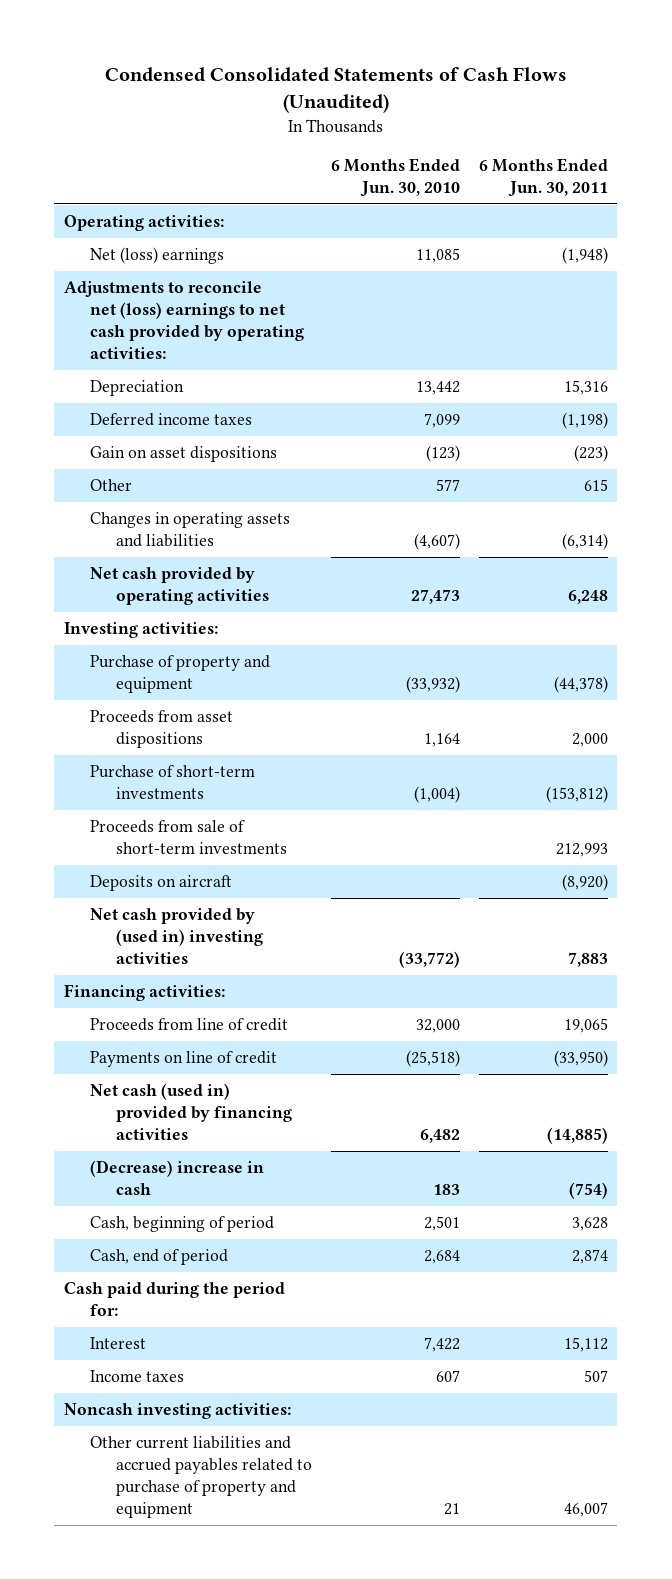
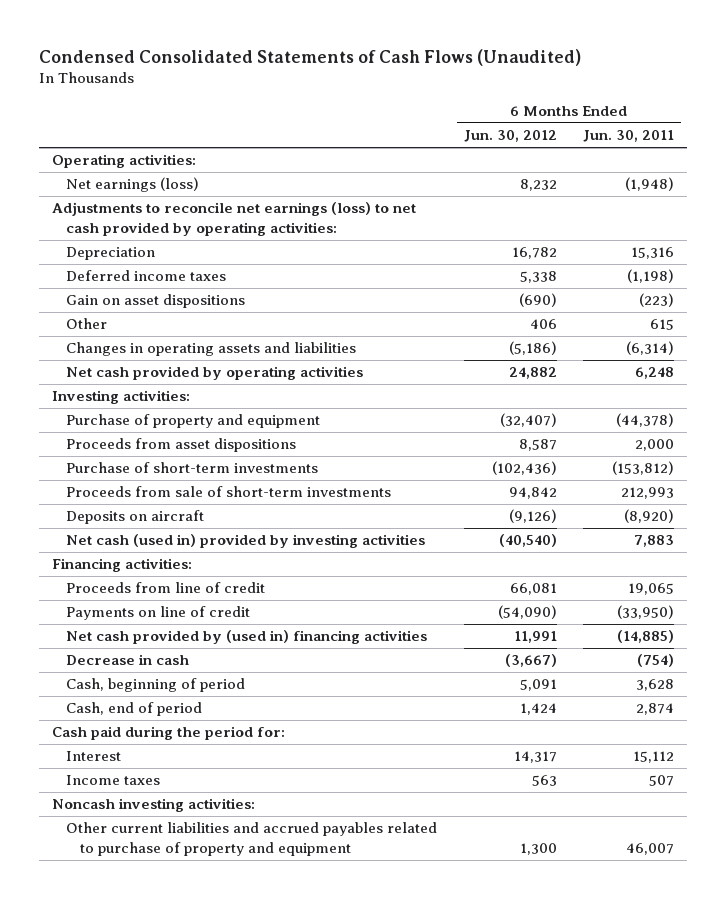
- | 6 Months Ended Jun. 30, 2010 | 6 Months Ended Jun. 30, 2011
+ | 6 Months Ended Jun. 30, 2012 | 6 Months Ended Jun. 30, 2011
- Net (loss) earnings | 11,085 | (1,948)
- Adjustments to reconcile net (loss) earnings to net cash provided by operating activities:
+ Net earnings (loss) | 8,232 | (1,948)
+ Adjustments to reconcile net earnings (loss) to net cash provided by operating activities:
- Net cash provided by (used in) investing activities | (33,772) | 7,883
+ Net cash (used in) provided by investing activities | (40,540) | 7,883
- Net cash (used in) provided by financing activities | 6,482 | (14,885)
- (Decrease) increase in cash | 183 | (754)
+ Net cash provided by (used in) financing activities | 11,991 | (14,885)
+ Decrease in cash | (3,667) | (754)

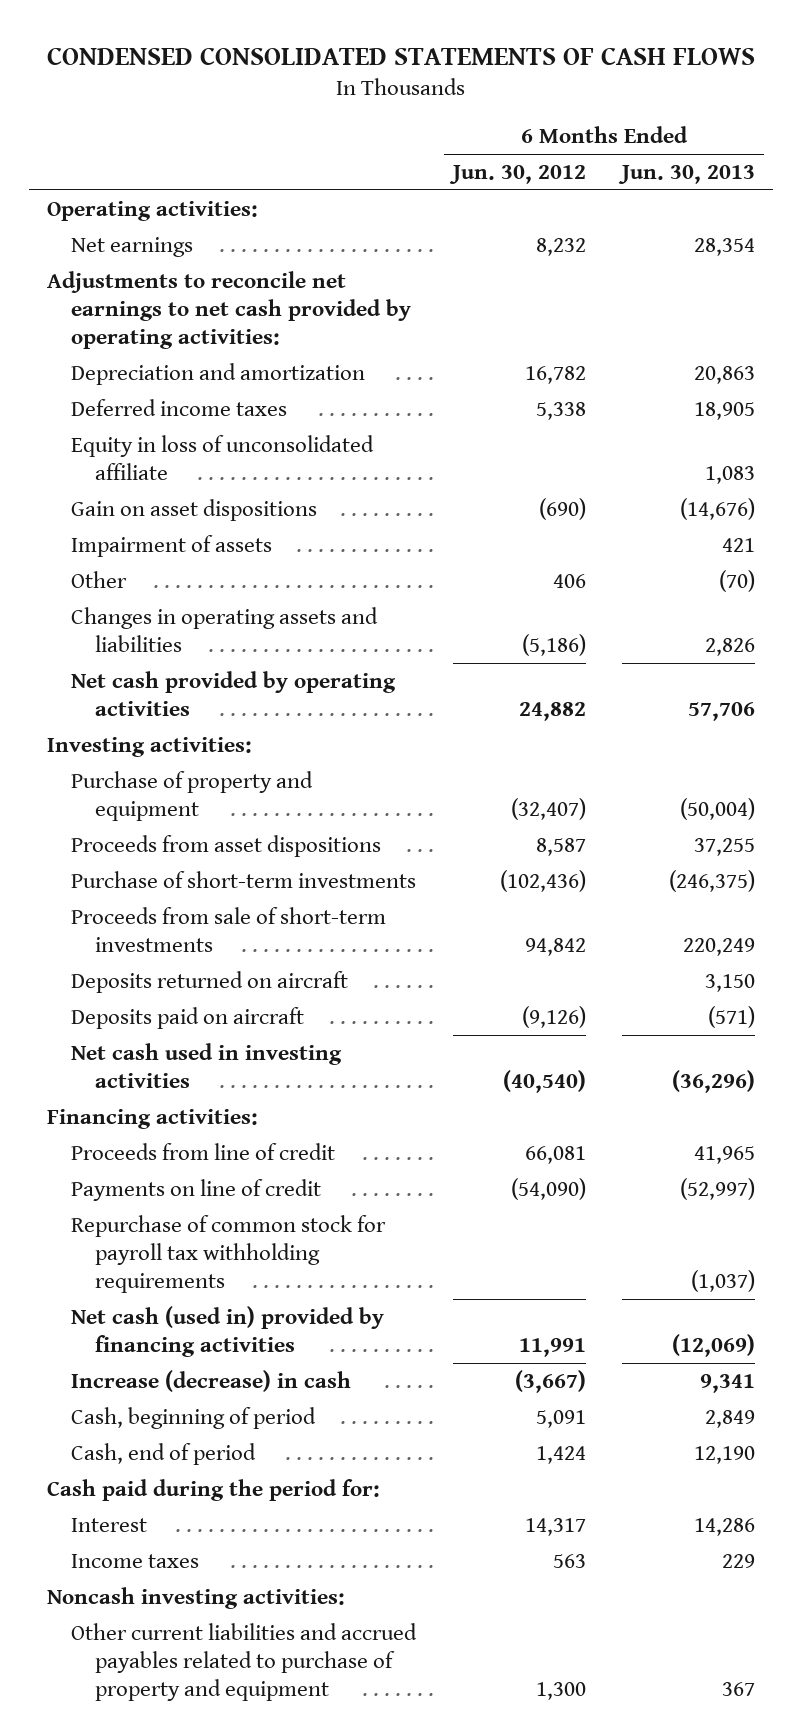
- Condensed Consolidated Statements of Cash Flows (Unaudited)
+ CONDENSED CONSOLIDATED STATEMENTS OF CASH FLOWS
- | 6 Months Ended Jun. 30, 2012 | 6 Months Ended Jun. 30, 2011
+ | 6 Months Ended Jun. 30, 2012 | 6 Months Ended Jun. 30, 2013
- Net earnings (loss) | 8,232 | (1,948)
- Adjustments to reconcile net earnings (loss) to net cash provided by operating activities:
- Depreciation | 16,782 | 15,316
+ Net earnings | 8,232 | 28,354
+ Adjustments to reconcile net earnings to net cash provided by operating activities:
+ Depreciation and amortization | 16,782 | 20,863
+ Equity in loss of unconsolidated affiliate | | 1,083
+ Impairment of assets | | 421
- Deposits on aircraft | (9,126) | (8,920)
- Net cash (used in) provided by investing activities | (40,540) | 7,883
+ Deposits returned on aircraft | | 3,150
+ Deposits paid on aircraft | (9,126) | (571)
+ Net cash used in investing activities | (40,540) | (36,296)
- Net cash provided by (used in) financing activities | 11,991 | (14,885)
- Decrease in cash | (3,667) | (754)
+ Repurchase of common stock for payroll tax withholding requirements | | (1,037)
+ Net cash (used in) provided by financing activities | 11,991 | (12,069)
+ Increase (decrease) in cash | (3,667) | 9,341

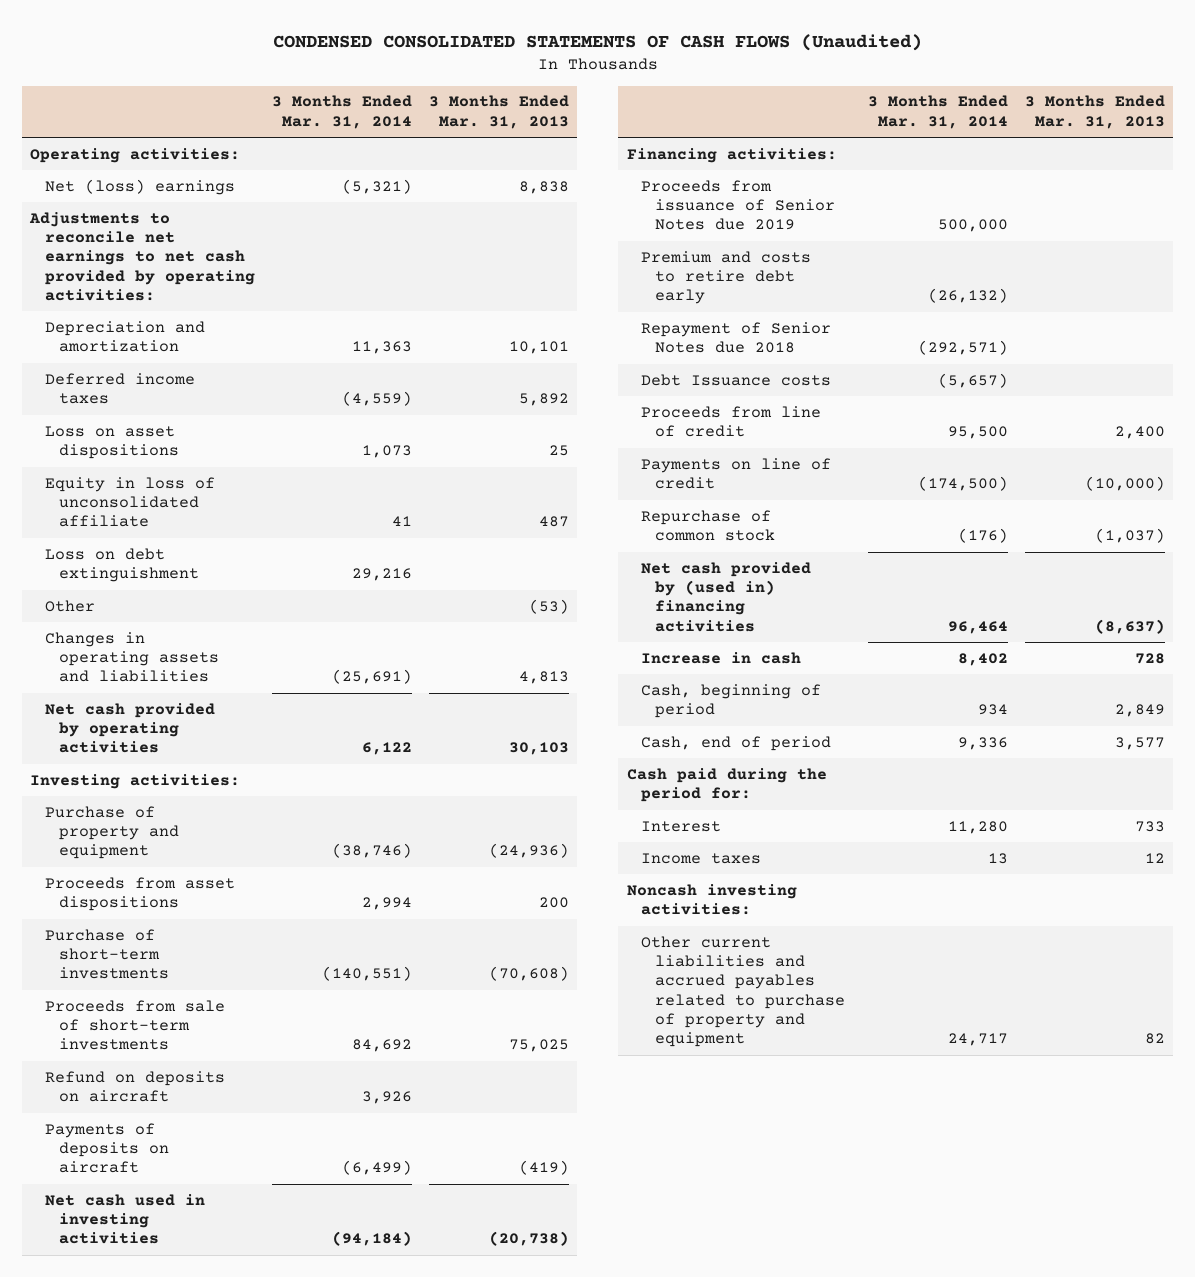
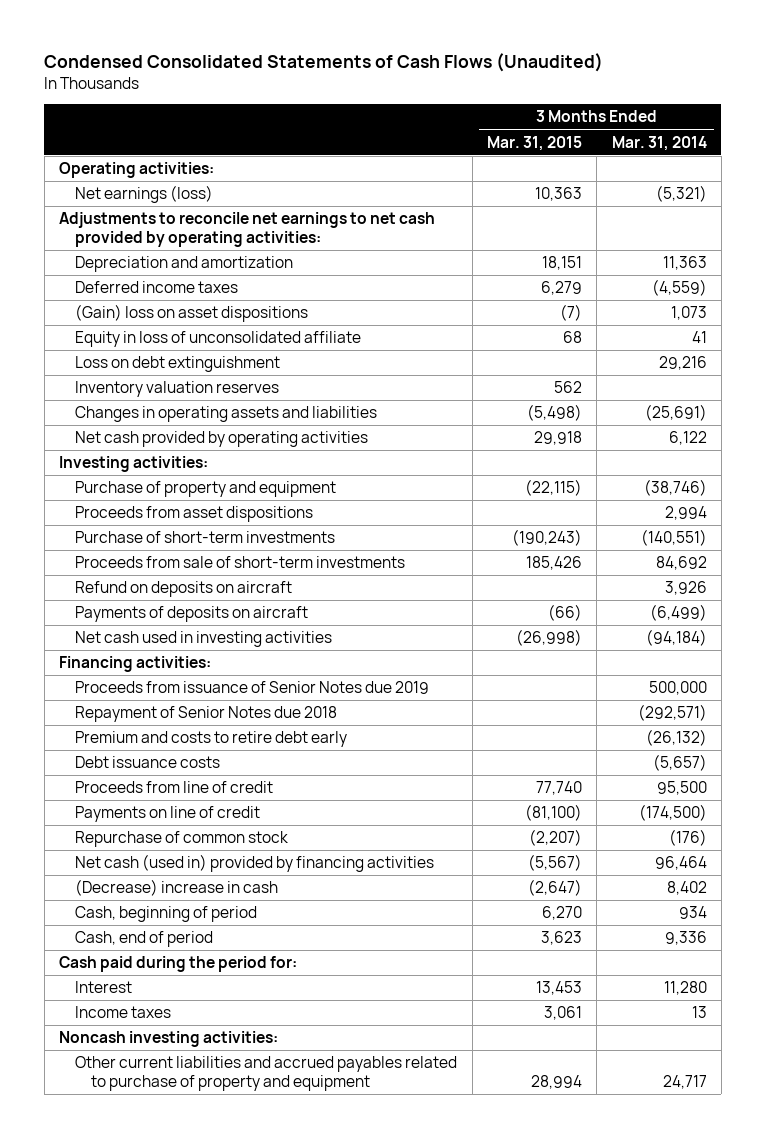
- CONDENSED CONSOLIDATED STATEMENTS OF CASH FLOWS (Unaudited)
+ Condensed Consolidated Statements of Cash Flows (Unaudited)
- | 3 Months Ended Mar. 31, 2014 | 3 Months Ended Mar. 31, 2013
+ | 3 Months Ended Mar. 31, 2015 | 3 Months Ended Mar. 31, 2014
- Net (loss) earnings | (5,321) | 8,838
+ Net earnings (loss) | 10,363 | (5,321)
- Loss on asset dispositions | 1,073 | 25
+ (Gain) loss on asset dispositions | (7) | 1,073
- Other | | (53)
+ Inventory valuation reserves | 562 |
- Debt Issuance costs | (5,657) |
moved down: Premium and costs to retire debt early | | (26,132)
+ Debt issuance costs | | (5,657)
- Net cash provided by (used in) financing activities | 96,464 | (8,637)
- Increase in cash | 8,402 | 728
+ Net cash (used in) provided by financing activities | (5,567) | 96,464
+ (Decrease) increase in cash | (2,647) | 8,402

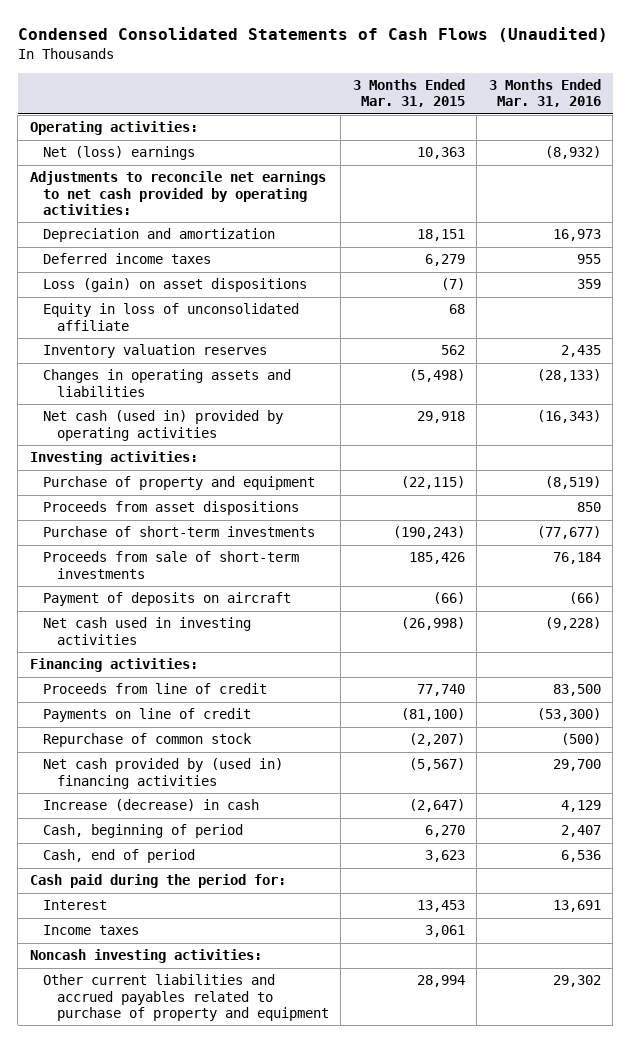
- | 3 Months Ended Mar. 31, 2015 | 3 Months Ended Mar. 31, 2014
+ | 3 Months Ended Mar. 31, 2015 | 3 Months Ended Mar. 31, 2016
- Net earnings (loss) | 10,363 | (5,321)
+ Net (loss) earnings | 10,363 | (8,932)
- (Gain) loss on asset dispositions | (7) | 1,073
+ Loss (gain) on asset dispositions | (7) | 359
- Loss on debt extinguishment | | 29,216
- Net cash provided by operating activities | 29,918 | 6,122
+ Net cash (used in) provided by operating activities | 29,918 | (16,343)
- Refund on deposits on aircraft | | 3,926
- Payments of deposits on aircraft | (66) | (6,499)
+ Payment of deposits on aircraft | (66) | (66)
- Proceeds from issuance of Senior Notes due 2019 | | 500,000
- Repayment of Senior Notes due 2018 | | (292,571)
- Premium and costs to retire debt early | | (26,132)
- Debt issuance costs | | (5,657)
- Net cash (used in) provided by financing activities | (5,567) | 96,464
- (Decrease) increase in cash | (2,647) | 8,402
+ Net cash provided by (used in) financing activities | (5,567) | 29,700
+ Increase (decrease) in cash | (2,647) | 4,129

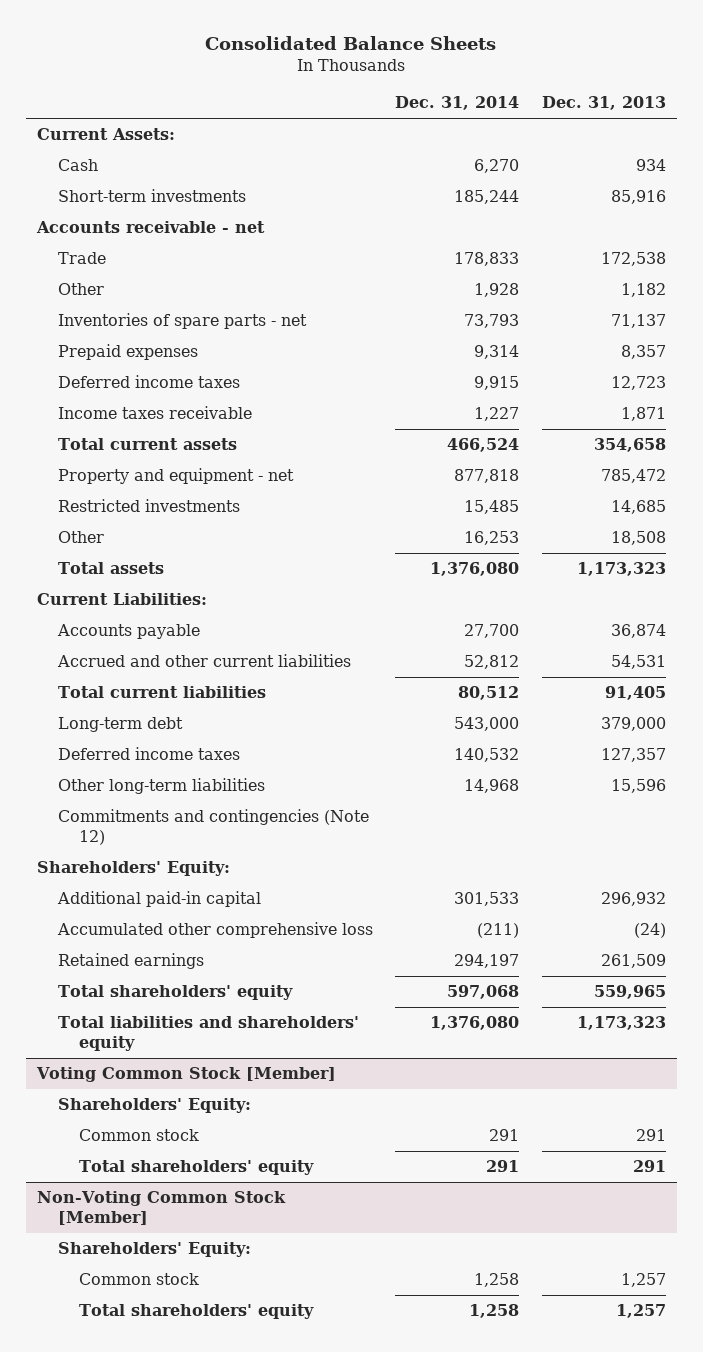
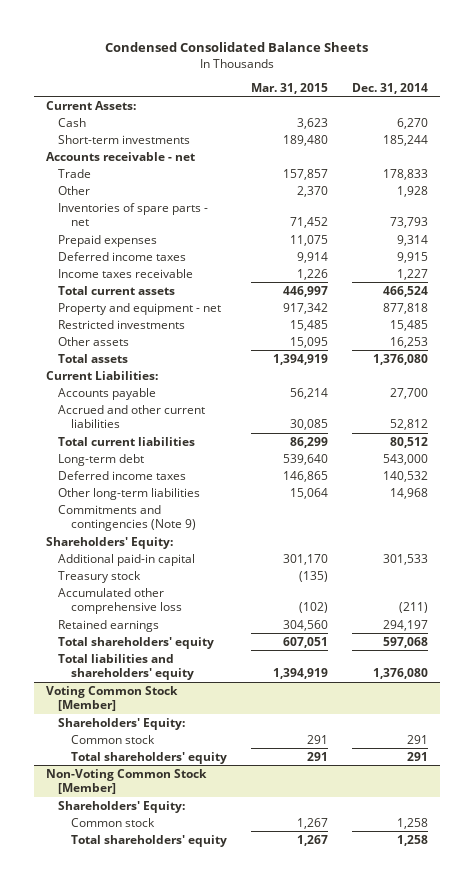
- Consolidated Balance Sheets
+ Condensed Consolidated Balance Sheets
- | Dec. 31, 2014 | Dec. 31, 2013
+ | Mar. 31, 2015 | Dec. 31, 2014
- Other | 16,253 | 18,508
+ Other assets | 15,095 | 16,253
- Commitments and contingencies (Note 12)
+ Commitments and contingencies (Note 9)
+ Treasury stock | (135) |

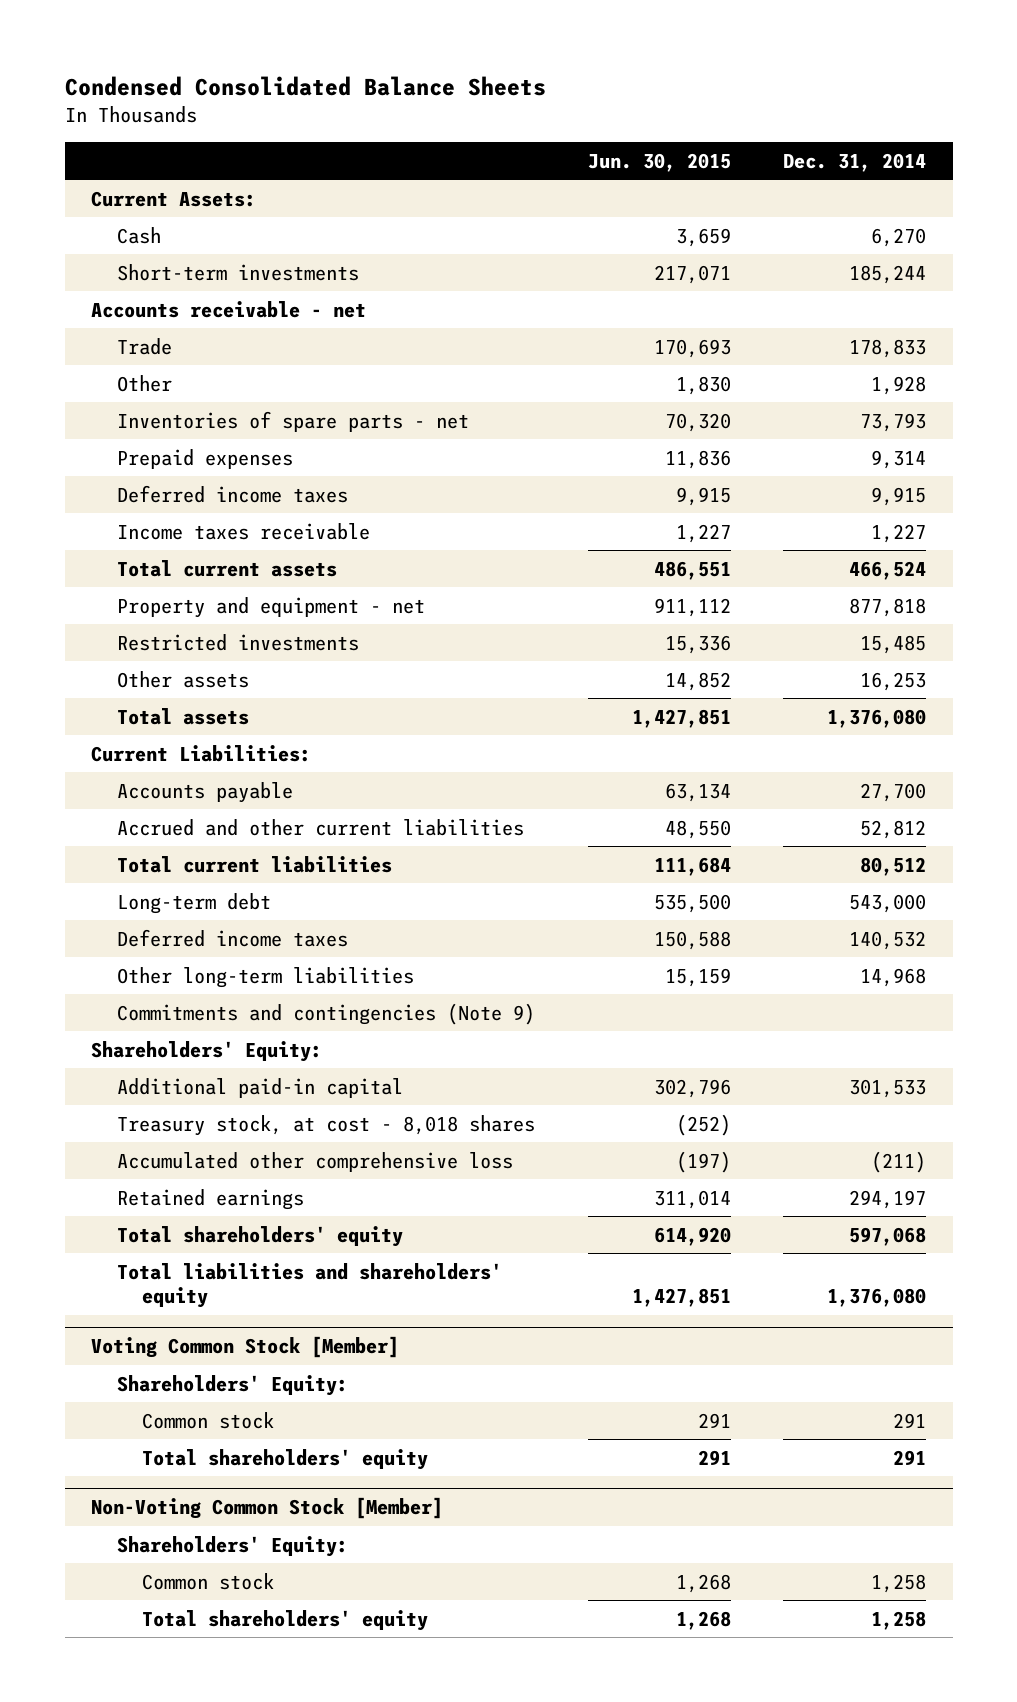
- | Mar. 31, 2015 | Dec. 31, 2014
+ | Jun. 30, 2015 | Dec. 31, 2014
- Treasury stock | (135) |
+ Treasury stock, at cost - 8,018 shares | (252) |

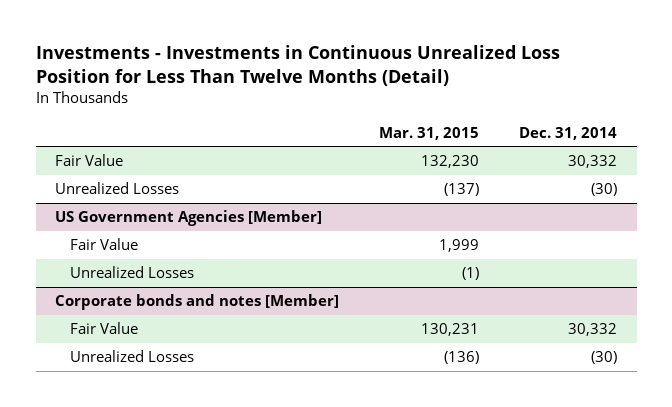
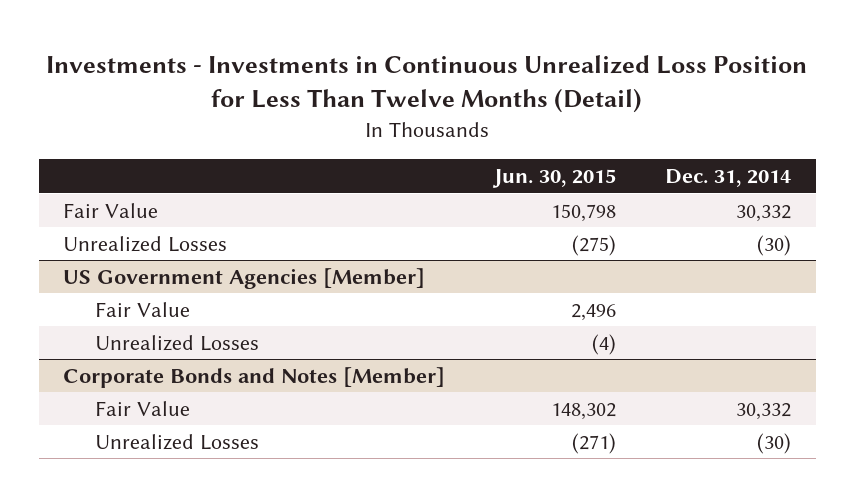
- | Mar. 31, 2015 | Dec. 31, 2014
+ | Jun. 30, 2015 | Dec. 31, 2014
- Corporate bonds and notes [Member]
+ Corporate Bonds and Notes [Member]

